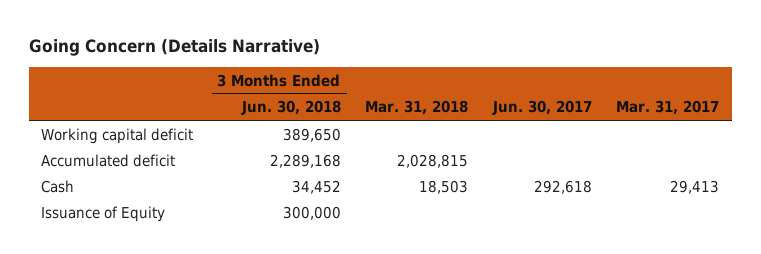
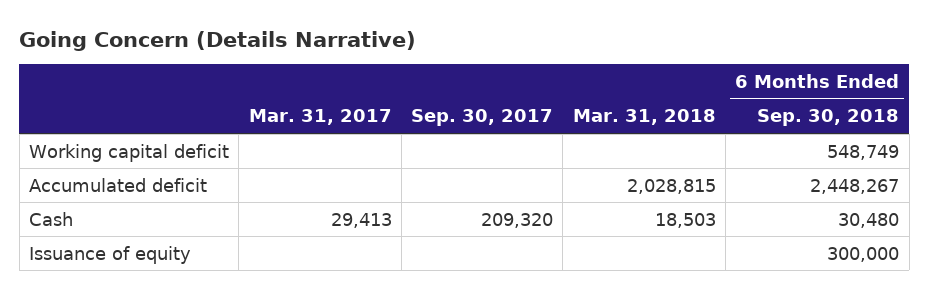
- | 3 Months Ended Jun. 30, 2018 | Mar. 31, 2018 | Jun. 30, 2017 | Mar. 31, 2017
+ | Mar. 31, 2017 | Sep. 30, 2017 | Mar. 31, 2018 | 6 Months Ended Sep. 30, 2018
- Issuance of Equity | 300,000 | | |
+ Issuance of equity | | | | 300,000

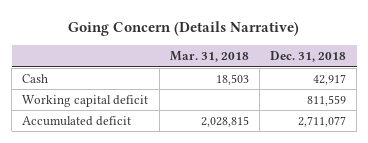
- | Mar. 31, 2017 | Sep. 30, 2017 | Mar. 31, 2018 | 6 Months Ended Sep. 30, 2018
+ | Mar. 31, 2018 | Dec. 31, 2018
moved up: Cash | 18,503 | 42,917
- Issuance of equity | | | | 300,000

